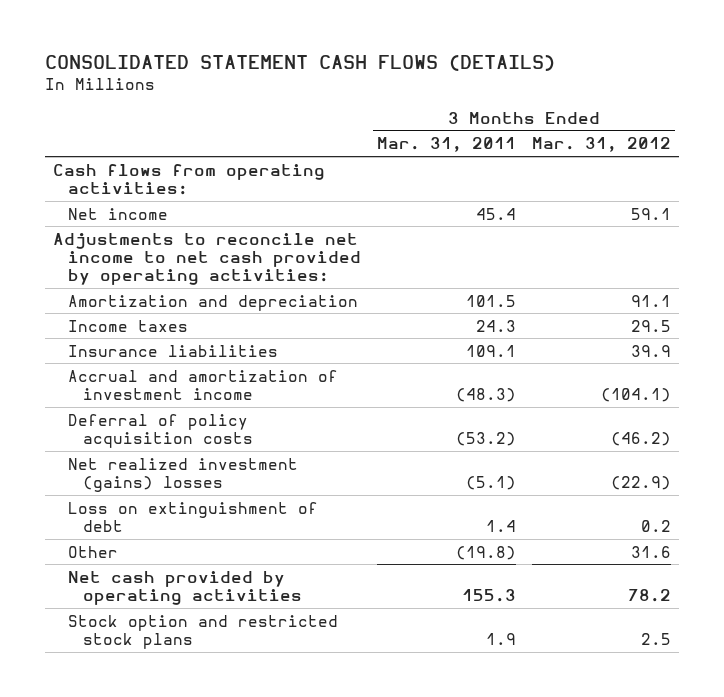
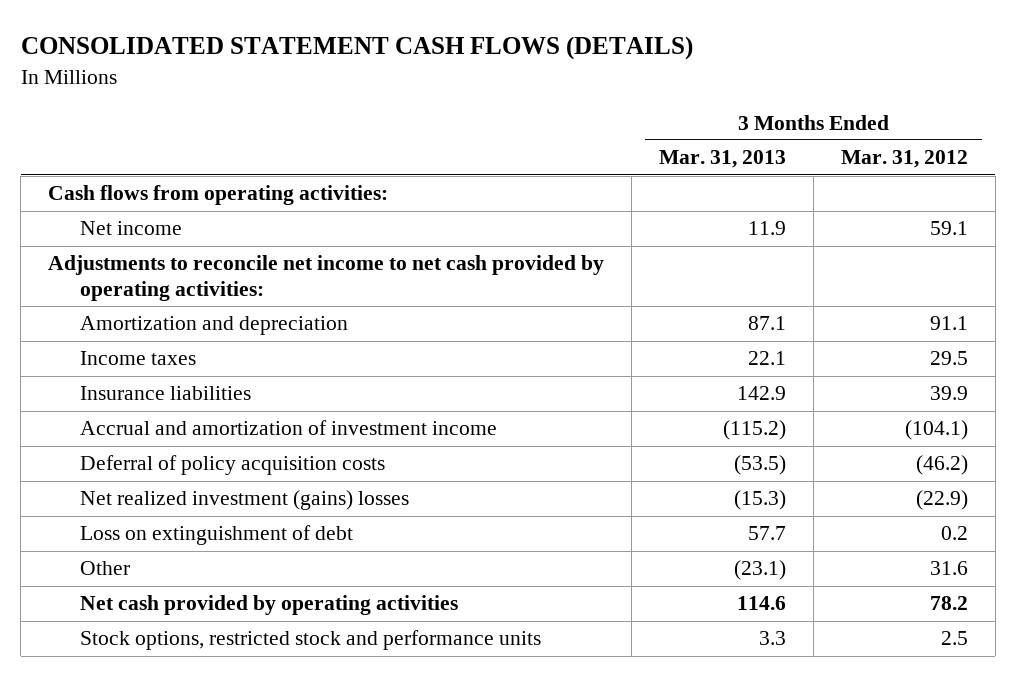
- | 3 Months Ended Mar. 31, 2011 | 3 Months Ended Mar. 31, 2012
+ | 3 Months Ended Mar. 31, 2013 | 3 Months Ended Mar. 31, 2012
- Stock option and restricted stock plans | 1.9 | 2.5
+ Stock options, restricted stock and performance units | 3.3 | 2.5

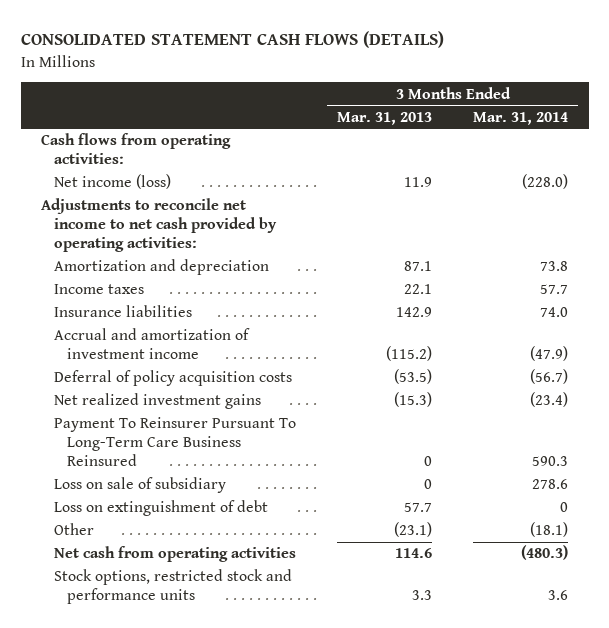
- | 3 Months Ended Mar. 31, 2013 | 3 Months Ended Mar. 31, 2012
+ | 3 Months Ended Mar. 31, 2013 | 3 Months Ended Mar. 31, 2014
- Net income | 11.9 | 59.1
+ Net income (loss) | 11.9 | (228.0)
- Net realized investment (gains) losses | (15.3) | (22.9)
+ Net realized investment gains | (15.3) | (23.4)
+ Payment To Reinsurer Pursuant To Long-Term Care Business Reinsured | 0 | 590.3
+ Loss on sale of subsidiary | 0 | 278.6
- Net cash provided by operating activities | 114.6 | 78.2
+ Net cash from operating activities | 114.6 | (480.3)

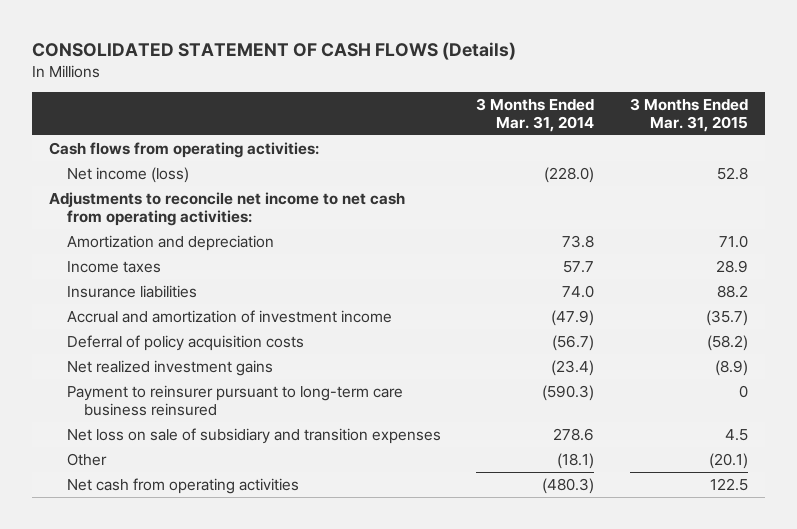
- CONSOLIDATED STATEMENT CASH FLOWS (DETAILS)
+ CONSOLIDATED STATEMENT OF CASH FLOWS (Details)
- | 3 Months Ended Mar. 31, 2013 | 3 Months Ended Mar. 31, 2014
+ | 3 Months Ended Mar. 31, 2014 | 3 Months Ended Mar. 31, 2015
- Adjustments to reconcile net income to net cash provided by operating activities:
+ Adjustments to reconcile net income to net cash from operating activities:
- Payment To Reinsurer Pursuant To Long-Term Care Business Reinsured | 0 | 590.3
- Loss on sale of subsidiary | 0 | 278.6
- Loss on extinguishment of debt | 57.7 | 0
+ Payment to reinsurer pursuant to long-term care business reinsured | (590.3) | 0
+ Net loss on sale of subsidiary and transition expenses | 278.6 | 4.5
- Stock options, restricted stock and performance units | 3.3 | 3.6

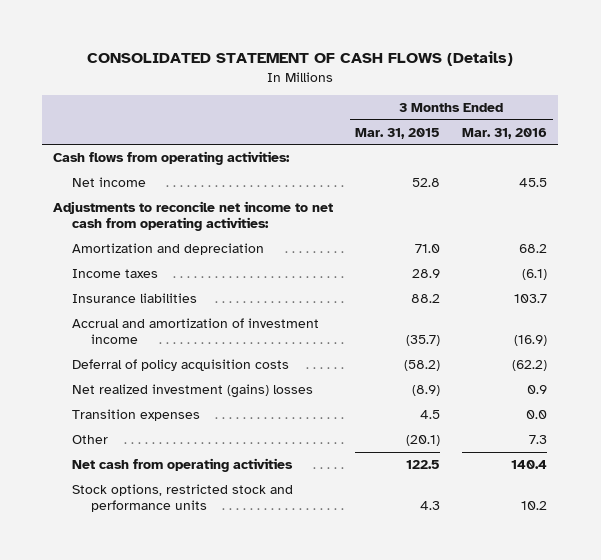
- | 3 Months Ended Mar. 31, 2014 | 3 Months Ended Mar. 31, 2015
+ | 3 Months Ended Mar. 31, 2015 | 3 Months Ended Mar. 31, 2016
- Net income (loss) | (228.0) | 52.8
+ Net income | 52.8 | 45.5
- Net realized investment gains | (23.4) | (8.9)
- Payment to reinsurer pursuant to long-term care business reinsured | (590.3) | 0
- Net loss on sale of subsidiary and transition expenses | 278.6 | 4.5
+ Net realized investment (gains) losses | (8.9) | 0.9
+ Transition expenses | 4.5 | 0.0
+ Stock options, restricted stock and performance units | 4.3 | 10.2

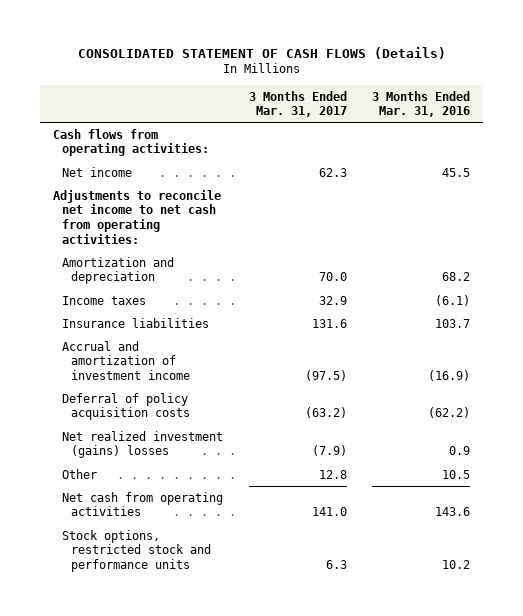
- | 3 Months Ended Mar. 31, 2015 | 3 Months Ended Mar. 31, 2016
+ | 3 Months Ended Mar. 31, 2017 | 3 Months Ended Mar. 31, 2016
- Transition expenses | 4.5 | 0.0
- Other | (20.1) | 7.3
- Net cash from operating activities | 122.5 | 140.4
+ Other | 12.8 | 10.5
+ Net cash from operating activities | 141.0 | 143.6

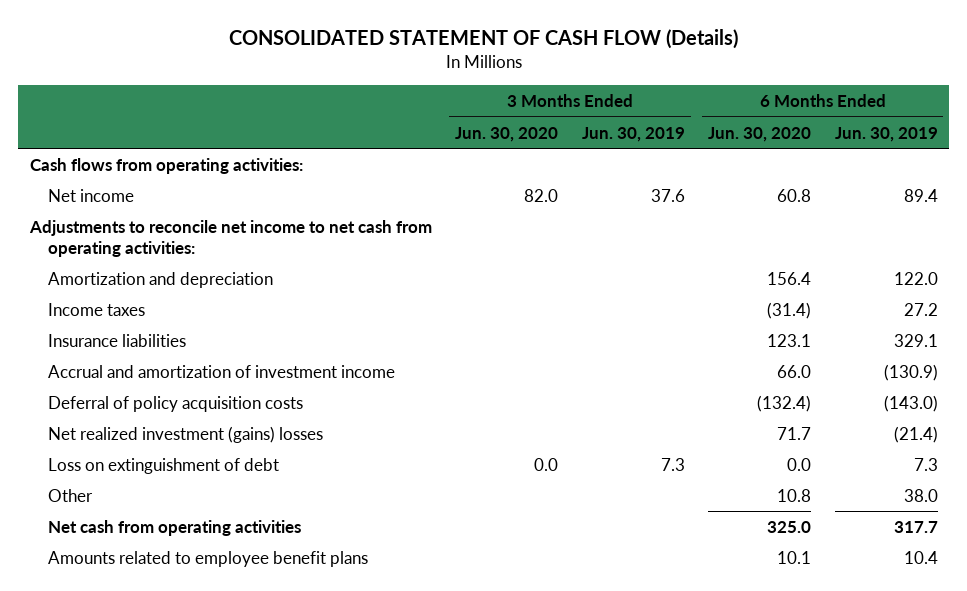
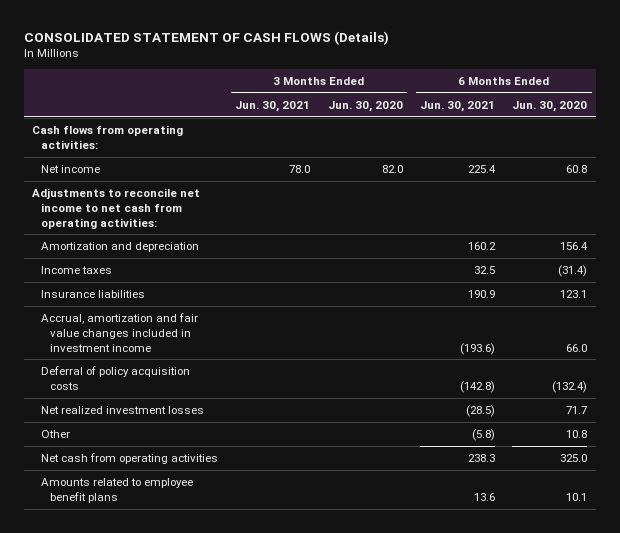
- CONSOLIDATED STATEMENT OF CASH FLOW (Details)
+ CONSOLIDATED STATEMENT OF CASH FLOWS (Details)
- | 3 Months Ended Jun. 30, 2020 | 3 Months Ended Jun. 30, 2019 | 6 Months Ended Jun. 30, 2020 | 6 Months Ended Jun. 30, 2019
+ | 3 Months Ended Jun. 30, 2021 | 3 Months Ended Jun. 30, 2020 | 6 Months Ended Jun. 30, 2021 | 6 Months Ended Jun. 30, 2020
- Accrual and amortization of investment income | | | 66.0 | (130.9)
+ Accrual, amortization and fair value changes included in investment income | | | (193.6) | 66.0
- Net realized investment (gains) losses | | | 71.7 | (21.4)
- Loss on extinguishment of debt | 0.0 | 7.3 | 0.0 | 7.3
+ Net realized investment losses | | | (28.5) | 71.7

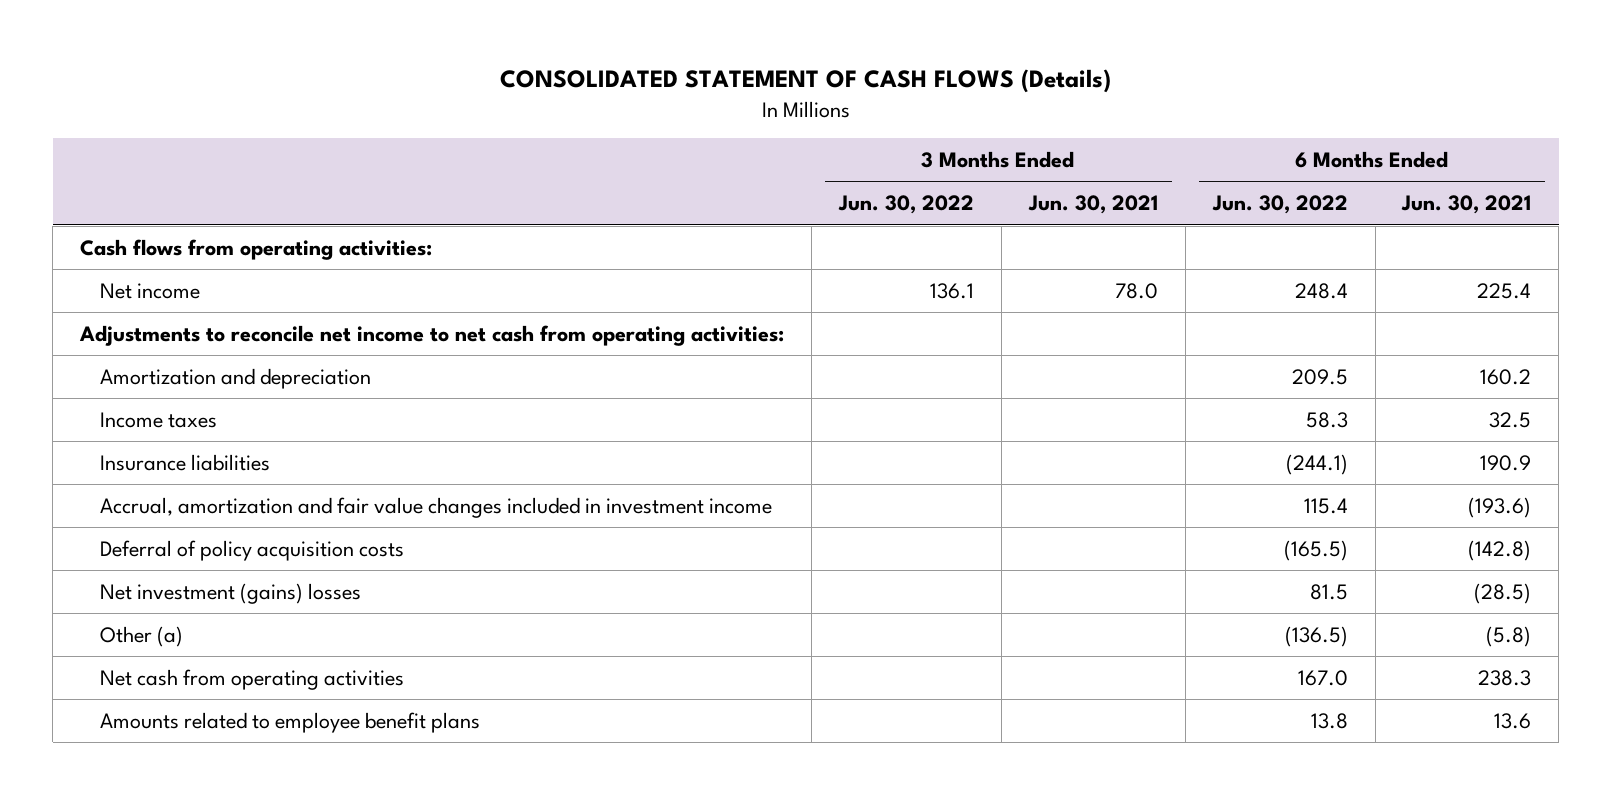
- | 3 Months Ended Jun. 30, 2021 | 3 Months Ended Jun. 30, 2020 | 6 Months Ended Jun. 30, 2021 | 6 Months Ended Jun. 30, 2020
+ | 3 Months Ended Jun. 30, 2022 | 3 Months Ended Jun. 30, 2021 | 6 Months Ended Jun. 30, 2022 | 6 Months Ended Jun. 30, 2021
- Net realized investment losses | | | (28.5) | 71.7
- Other | | | (5.8) | 10.8
+ Net investment (gains) losses | | | 81.5 | (28.5)
+ Other (a) | | | (136.5) | (5.8)

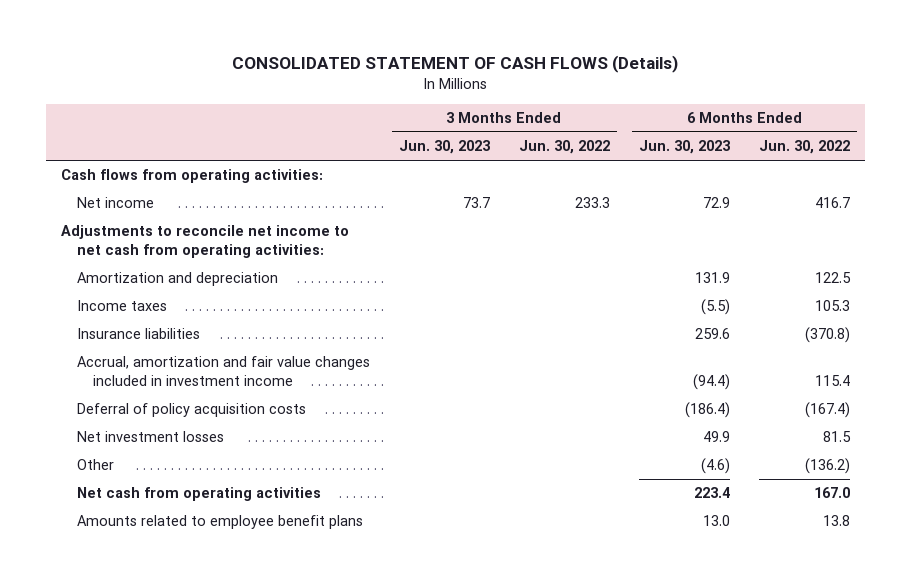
- | 3 Months Ended Jun. 30, 2022 | 3 Months Ended Jun. 30, 2021 | 6 Months Ended Jun. 30, 2022 | 6 Months Ended Jun. 30, 2021
+ | 3 Months Ended Jun. 30, 2023 | 3 Months Ended Jun. 30, 2022 | 6 Months Ended Jun. 30, 2023 | 6 Months Ended Jun. 30, 2022
- Net income | 136.1 | 78.0 | 248.4 | 225.4
+ Net income | 73.7 | 233.3 | 72.9 | 416.7
- Amortization and depreciation | | | 209.5 | 160.2
- Income taxes | | | 58.3 | 32.5
- Insurance liabilities | | | (244.1) | 190.9
+ Amortization and depreciation | | | 131.9 | 122.5
+ Income taxes | | | (5.5) | 105.3
+ Insurance liabilities | | | 259.6 | (370.8)
- Deferral of policy acquisition costs | | | (165.5) | (142.8)
- Net investment (gains) losses | | | 81.5 | (28.5)
- Other (a) | | | (136.5) | (5.8)
+ Deferral of policy acquisition costs | | | (186.4) | (167.4)
+ Net investment losses | | | 49.9 | 81.5
+ Other | | | (4.6) | (136.2)

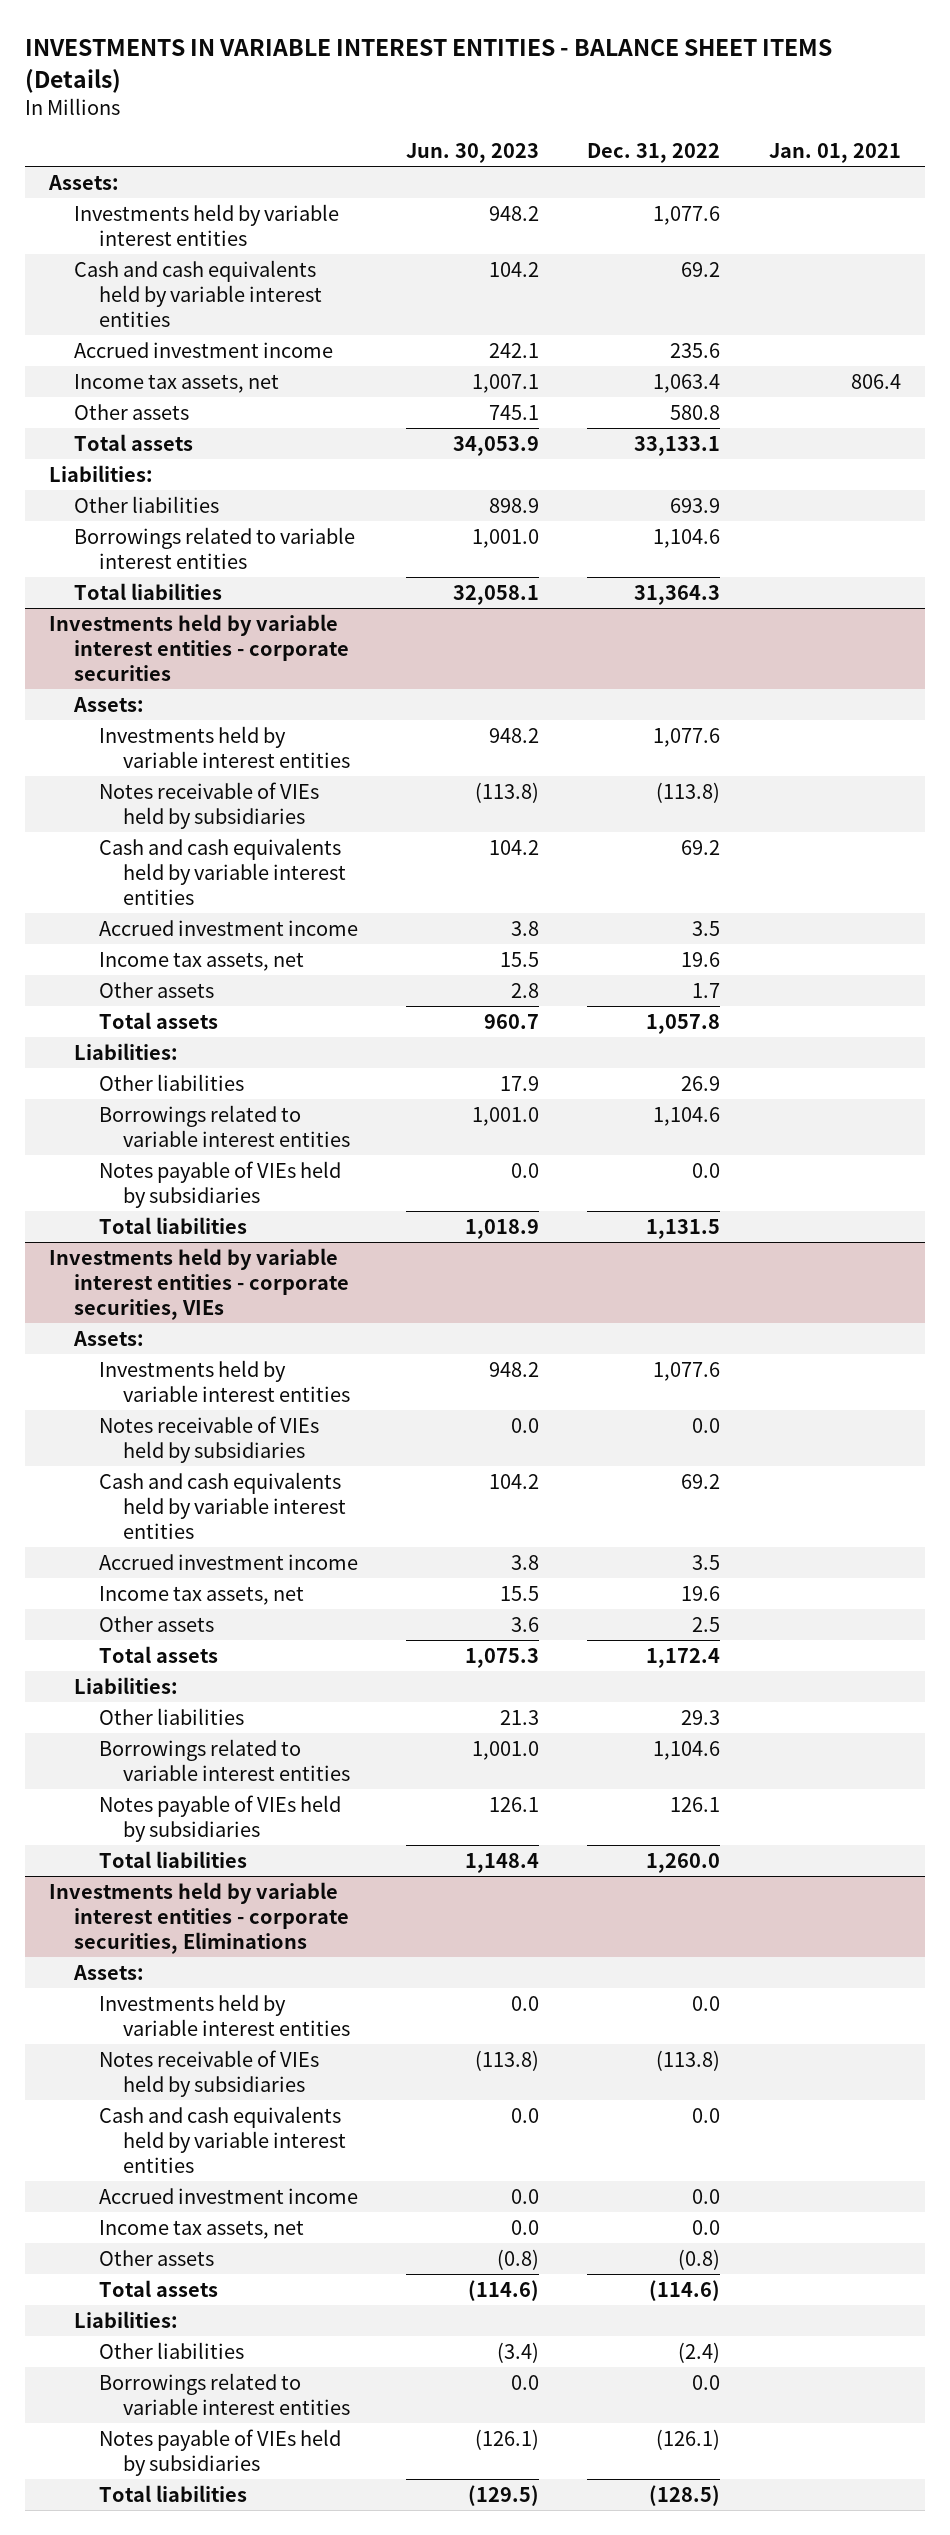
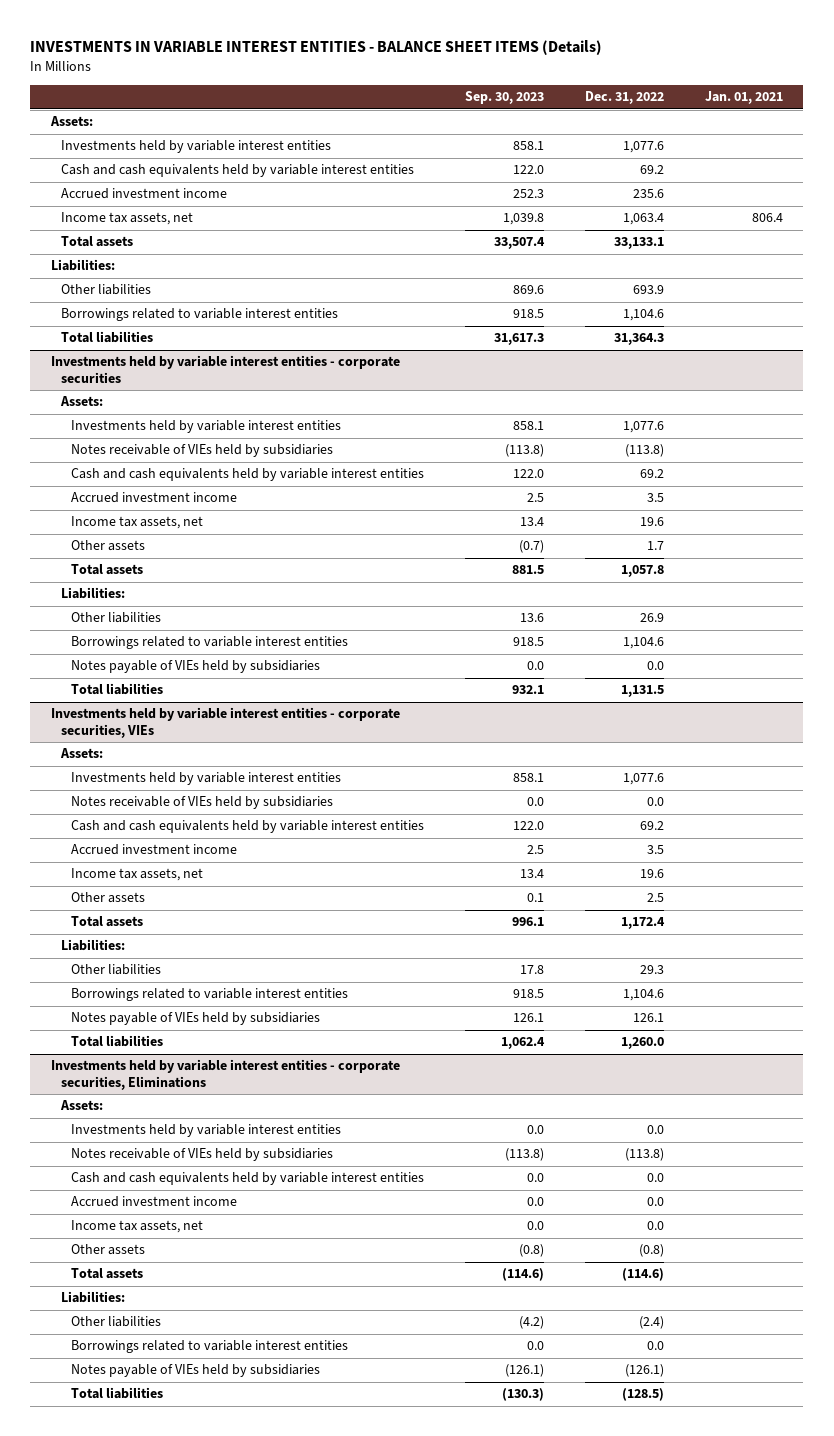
- | Jun. 30, 2023 | Dec. 31, 2022 | Jan. 01, 2021
+ | Sep. 30, 2023 | Dec. 31, 2022 | Jan. 01, 2021
- Other assets | 745.1 | 580.8 |

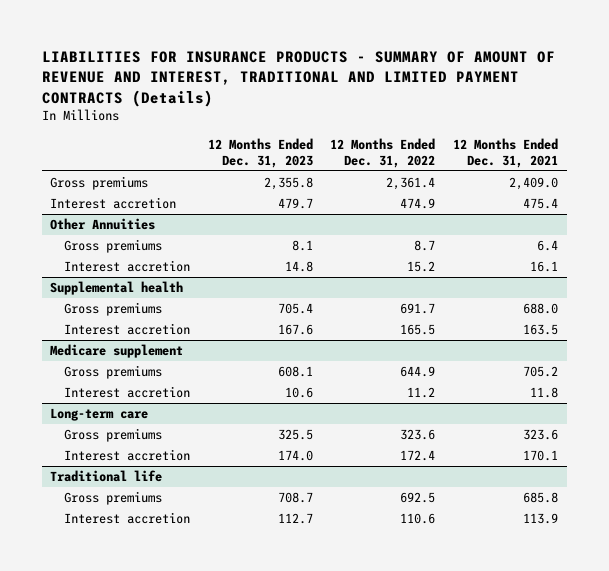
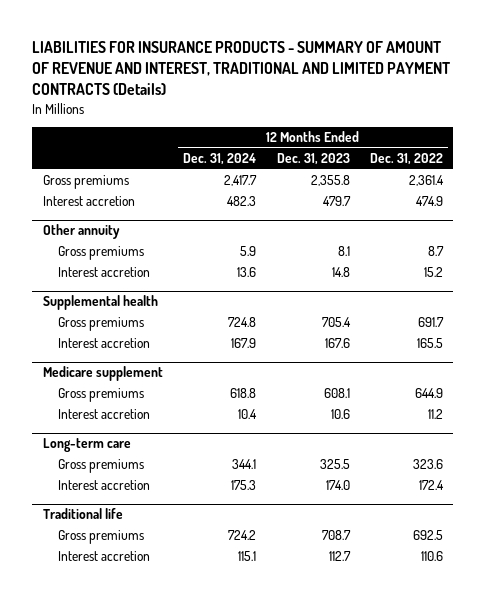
- | 12 Months Ended Dec. 31, 2023 | 12 Months Ended Dec. 31, 2022 | 12 Months Ended Dec. 31, 2021
+ | 12 Months Ended Dec. 31, 2024 | 12 Months Ended Dec. 31, 2023 | 12 Months Ended Dec. 31, 2022
- Other Annuities
+ Other annuity

